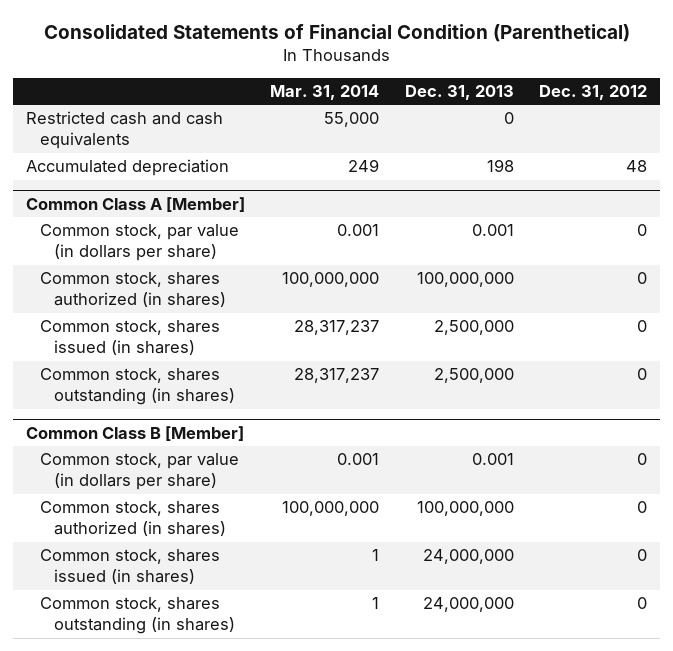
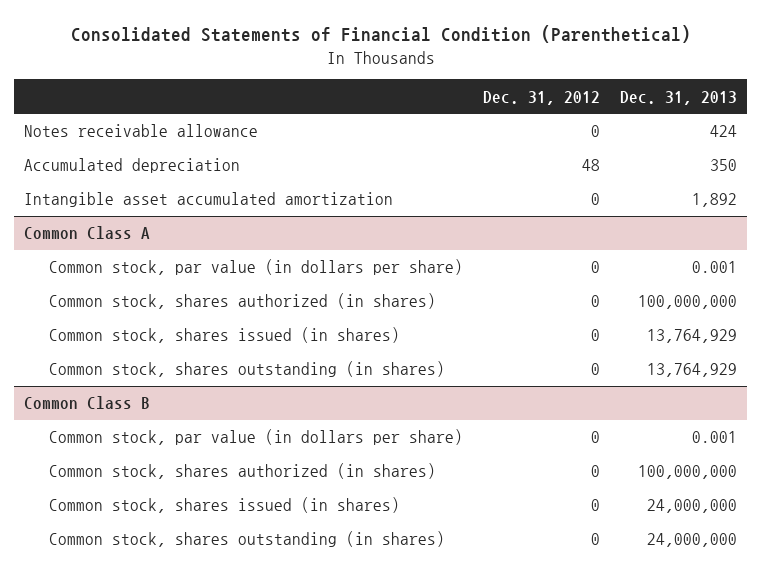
- | Mar. 31, 2014 | Dec. 31, 2013 | Dec. 31, 2012
+ | Dec. 31, 2012 | Dec. 31, 2013
- Restricted cash and cash equivalents | 55,000 | 0 |
- Accumulated depreciation | 249 | 198 | 48
- Common Class A [Member]
+ Notes receivable allowance | 0 | 424
+ Accumulated depreciation | 48 | 350
+ Intangible asset accumulated amortization | 0 | 1,892
+ Common Class A
- Common stock, shares issued (in shares) | 28,317,237 | 2,500,000 | 0
- Common stock, shares outstanding (in shares) | 28,317,237 | 2,500,000 | 0
- Common Class B [Member]
+ Common stock, shares issued (in shares) | 0 | 13,764,929
+ Common stock, shares outstanding (in shares) | 0 | 13,764,929
+ Common Class B

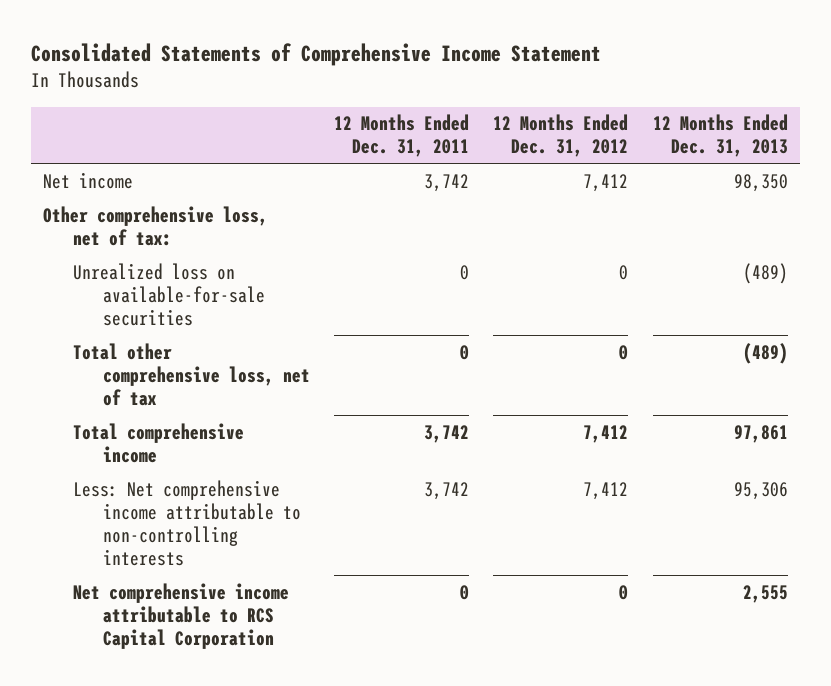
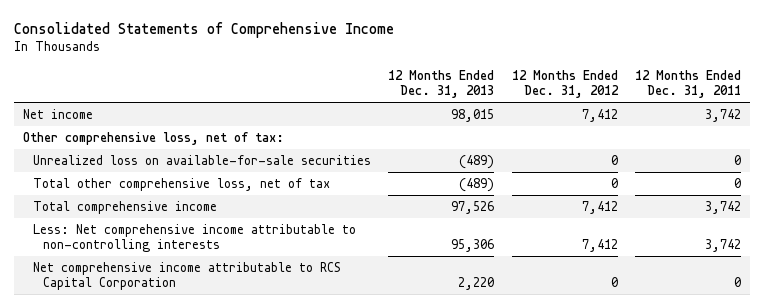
- Consolidated Statements of Comprehensive Income Statement
+ Consolidated Statements of Comprehensive Income
- | 12 Months Ended Dec. 31, 2011 | 12 Months Ended Dec. 31, 2012 | 12 Months Ended Dec. 31, 2013
+ | 12 Months Ended Dec. 31, 2013 | 12 Months Ended Dec. 31, 2012 | 12 Months Ended Dec. 31, 2011
- Net income | 3,742 | 7,412 | 98,350
+ Net income | 98,015 | 7,412 | 3,742
- Total comprehensive income | 3,742 | 7,412 | 97,861
+ Total comprehensive income | 97,526 | 7,412 | 3,742
- Net comprehensive income attributable to RCS Capital Corporation | 0 | 0 | 2,555
+ Net comprehensive income attributable to RCS Capital Corporation | 2,220 | 0 | 0

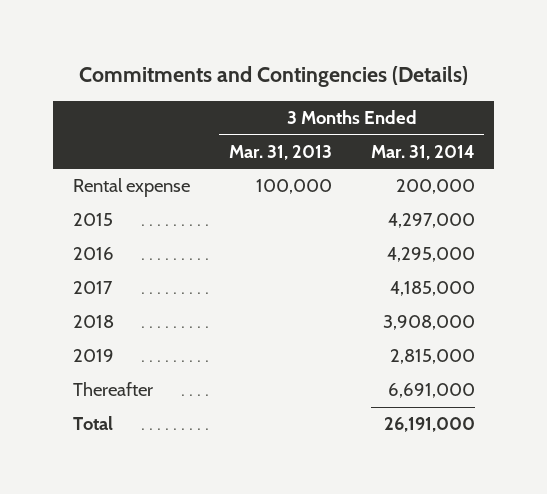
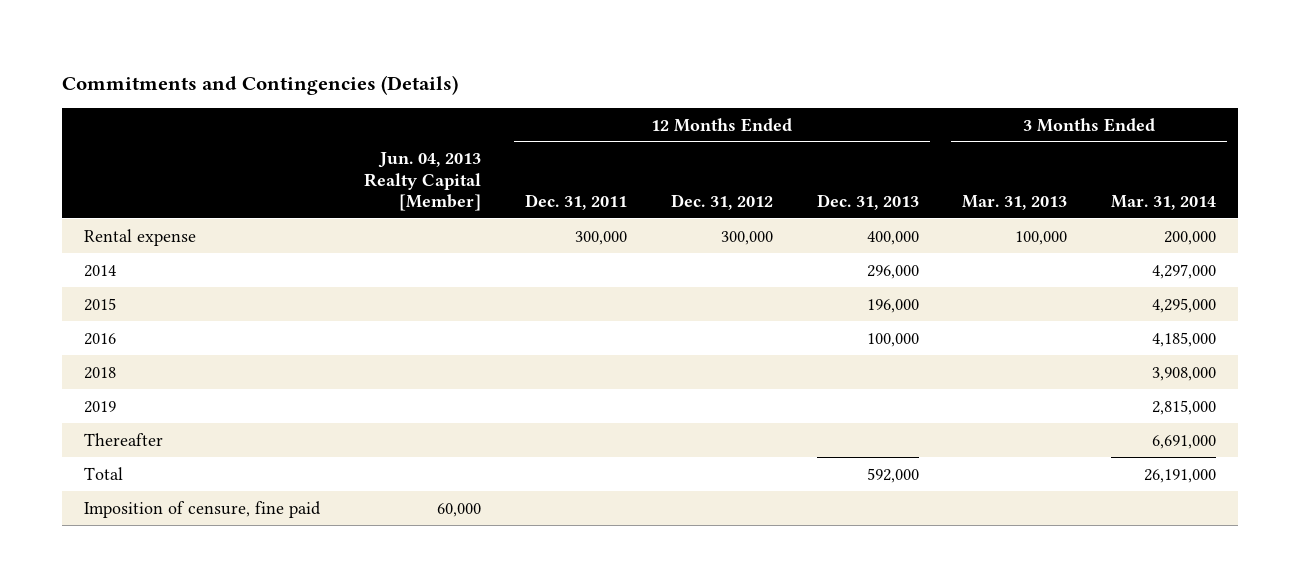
- | 3 Months Ended Mar. 31, 2013 | 3 Months Ended Mar. 31, 2014
+ | Jun. 04, 2013 Realty Capital [Member] | 12 Months Ended Dec. 31, 2011 | 12 Months Ended Dec. 31, 2012 | 12 Months Ended Dec. 31, 2013 | 3 Months Ended Mar. 31, 2013 | 3 Months Ended Mar. 31, 2014
- 2015 | | 4,297,000
- 2016 | | 4,295,000
- 2017 | | 4,185,000
+ 2014 | | | | 296,000 | | 4,297,000
+ 2015 | | | | 196,000 | | 4,295,000
+ 2016 | | | | 100,000 | | 4,185,000
+ Imposition of censure, fine paid | 60,000 | | | | |

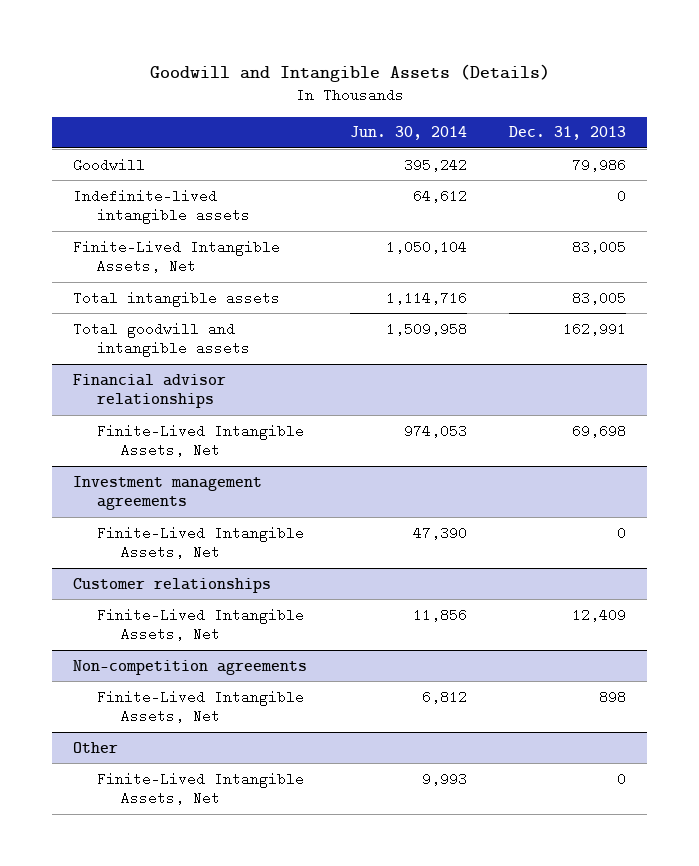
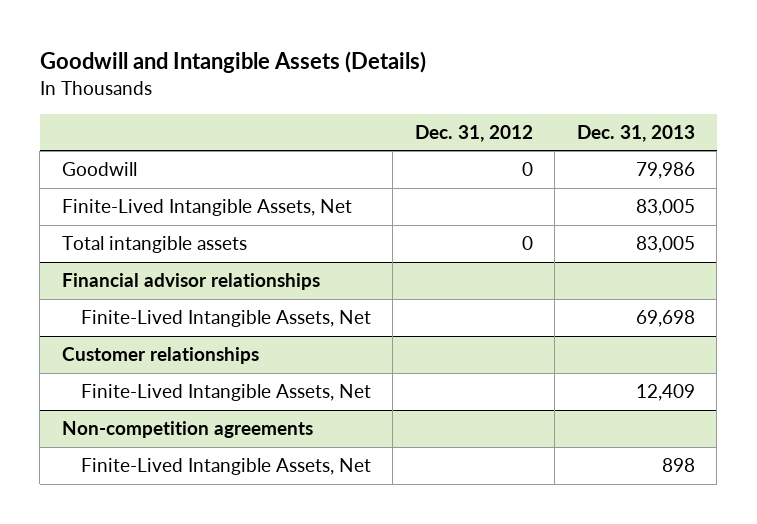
- | Jun. 30, 2014 | Dec. 31, 2013
+ | Dec. 31, 2012 | Dec. 31, 2013
- Indefinite-lived intangible assets | 64,612 | 0
- Total goodwill and intangible assets | 1,509,958 | 162,991
- Investment management agreements
- Finite-Lived Intangible Assets, Net | 47,390 | 0
- Other
- Finite-Lived Intangible Assets, Net | 9,993 | 0

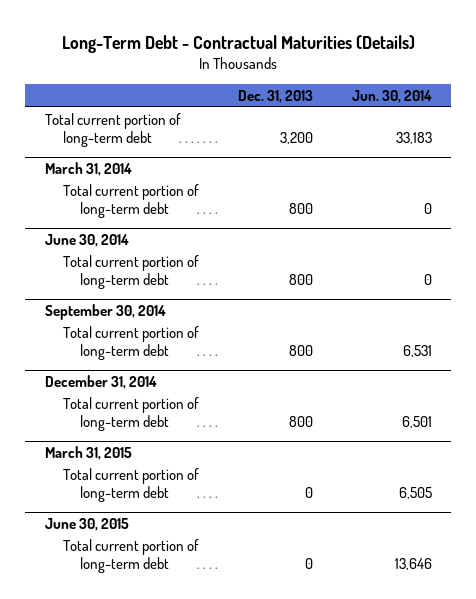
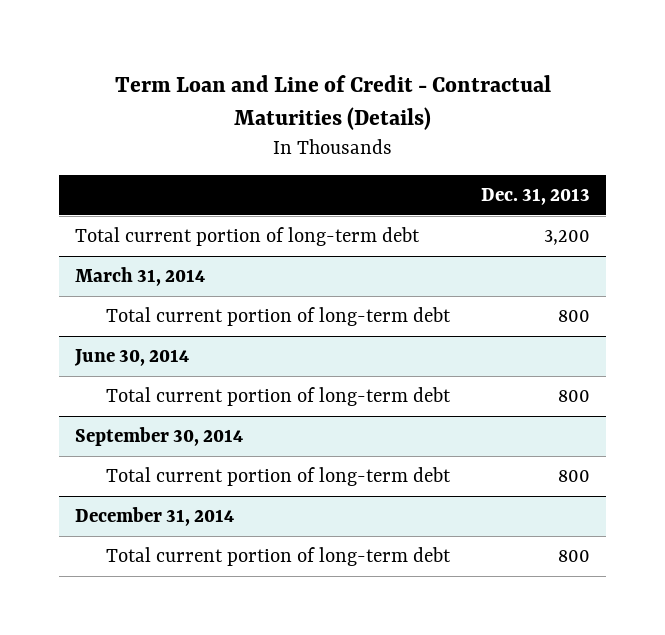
- Long-Term Debt - Contractual Maturities (Details)
+ Term Loan and Line of Credit - Contractual Maturities (Details)
- | Dec. 31, 2013 | Jun. 30, 2014
+ | Dec. 31, 2013
- March 31, 2015
- Total current portion of long-term debt | 0 | 6,505
- June 30, 2015
- Total current portion of long-term debt | 0 | 13,646

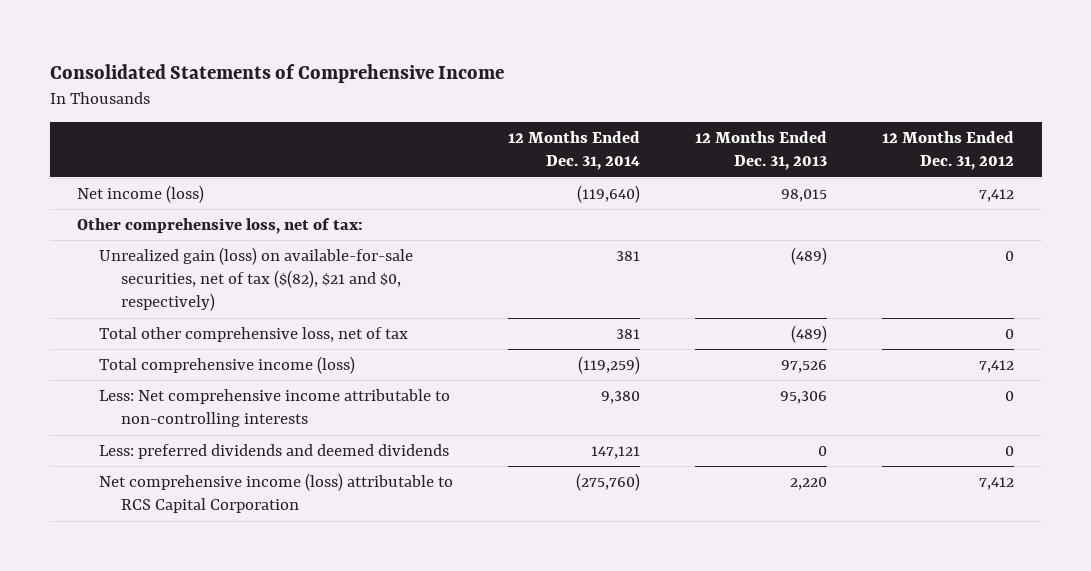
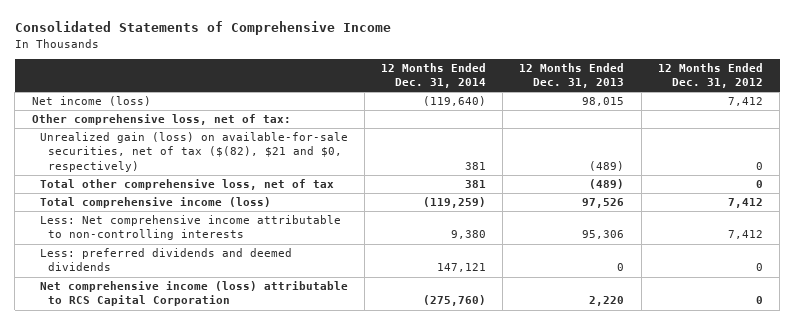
- Less: Net comprehensive income attributable to non-controlling interests | 9,380 | 95,306 | 0
+ Less: Net comprehensive income attributable to non-controlling interests | 9,380 | 95,306 | 7,412
- Net comprehensive income (loss) attributable to RCS Capital Corporation | (275,760) | 2,220 | 7,412
+ Net comprehensive income (loss) attributable to RCS Capital Corporation | (275,760) | 2,220 | 0

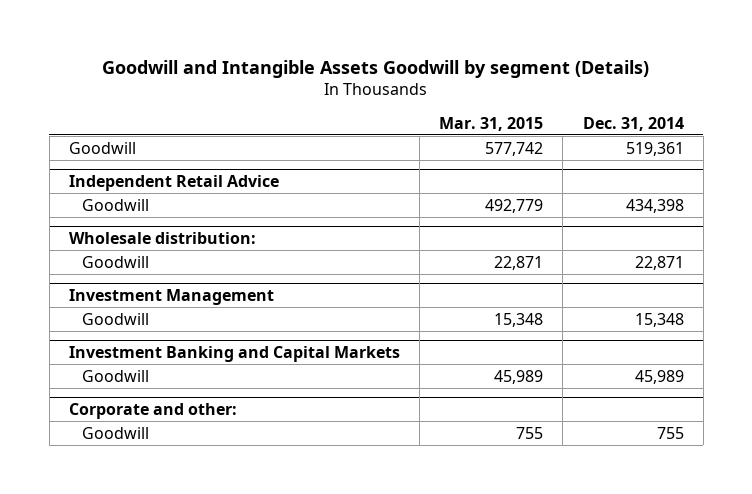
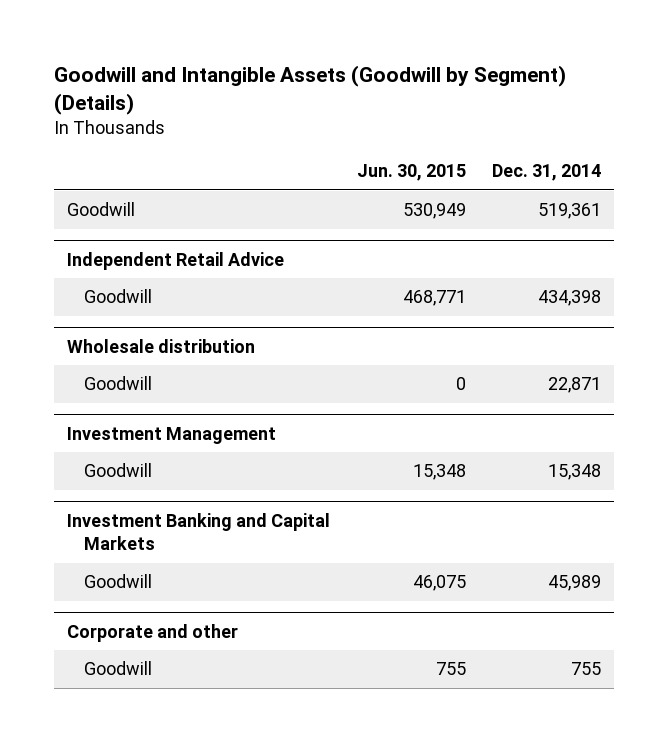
- Goodwill and Intangible Assets Goodwill by segment (Details)
+ Goodwill and Intangible Assets (Goodwill by Segment) (Details)
- | Mar. 31, 2015 | Dec. 31, 2014
+ | Jun. 30, 2015 | Dec. 31, 2014
- Wholesale distribution:
+ Wholesale distribution
- Corporate and other:
+ Corporate and other

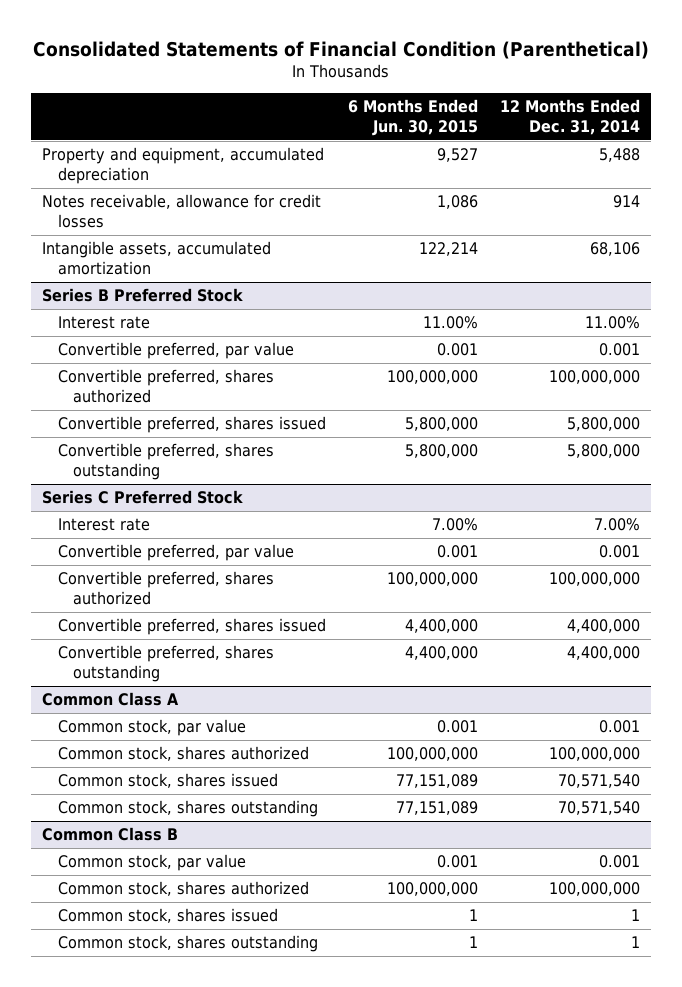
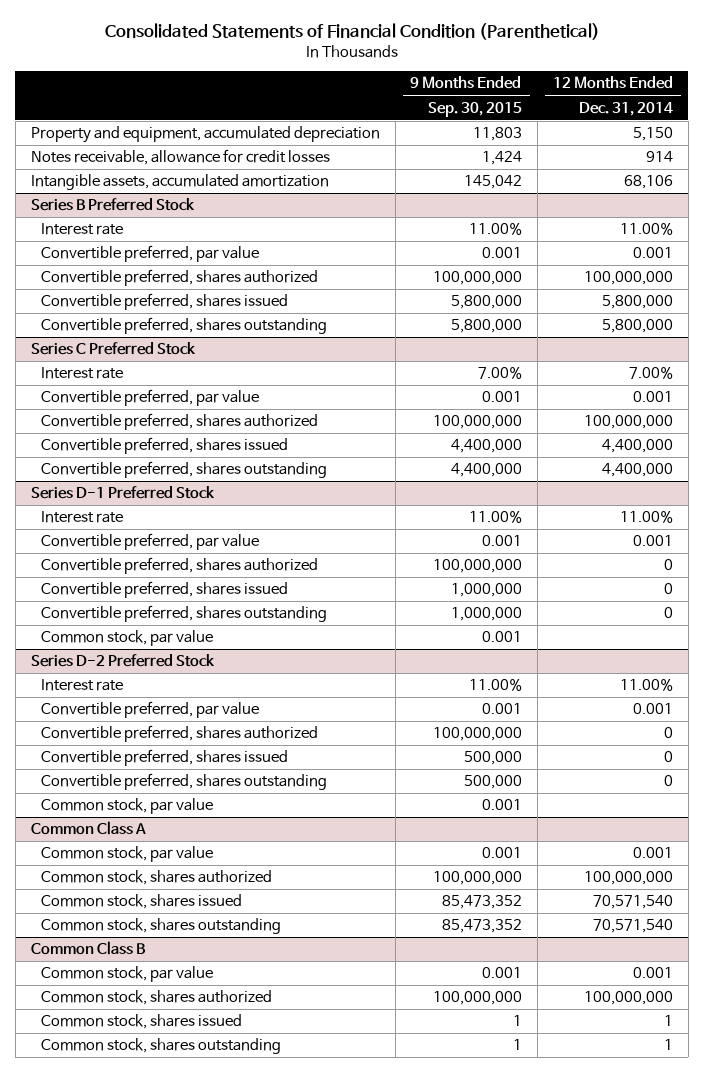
- | 6 Months Ended Jun. 30, 2015 | 12 Months Ended Dec. 31, 2014
+ | 9 Months Ended Sep. 30, 2015 | 12 Months Ended Dec. 31, 2014
- Property and equipment, accumulated depreciation | 9,527 | 5,488
+ Property and equipment, accumulated depreciation | 11,803 | 5,150
+ Series D-1 Preferred Stock
+ Interest rate | 11.00% | 11.00%
+ Convertible preferred, par value | 0.001 | 0.001
+ Convertible preferred, shares authorized | 100,000,000 | 0
+ Convertible preferred, shares issued | 1,000,000 | 0
+ Convertible preferred, shares outstanding | 1,000,000 | 0
+ Common stock, par value | 0.001 |
+ Series D-2 Preferred Stock
+ Interest rate | 11.00% | 11.00%
+ Convertible preferred, par value | 0.001 | 0.001
+ Convertible preferred, shares authorized | 100,000,000 | 0
+ Convertible preferred, shares issued | 500,000 | 0
+ Convertible preferred, shares outstanding | 500,000 | 0
+ Common stock, par value | 0.001 |

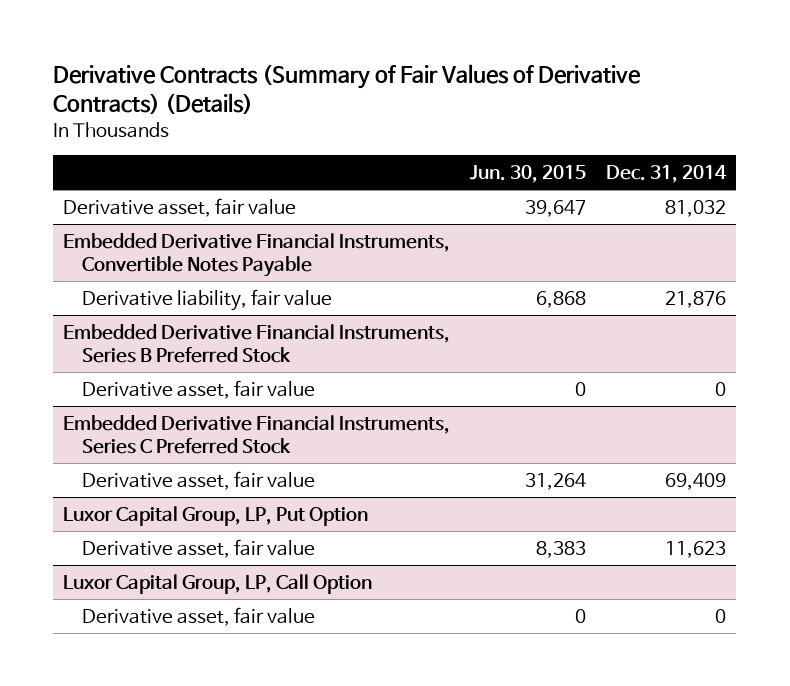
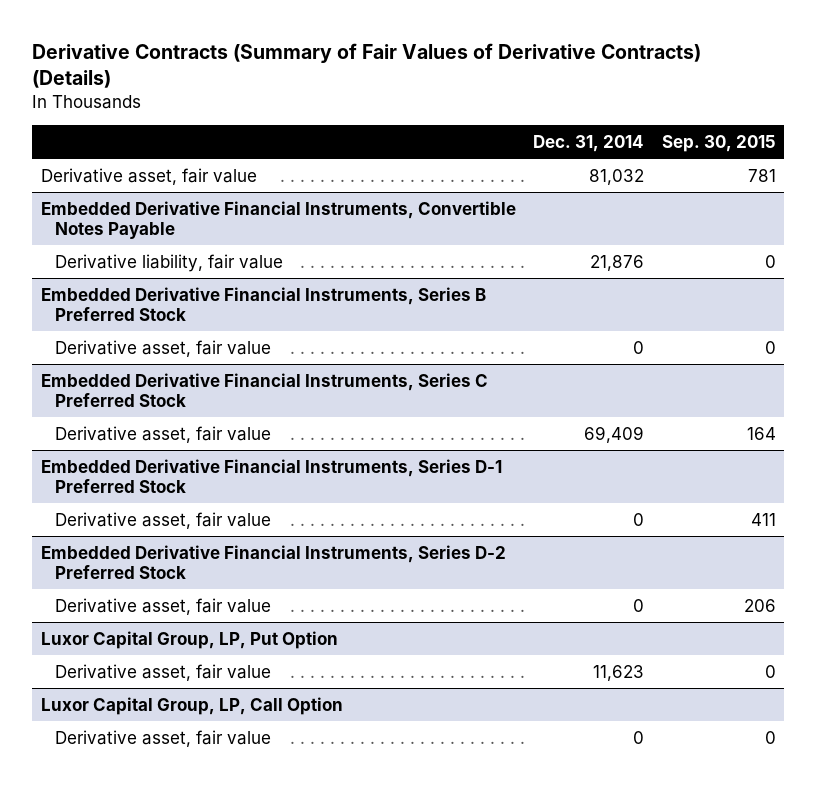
- | Jun. 30, 2015 | Dec. 31, 2014
+ | Dec. 31, 2014 | Sep. 30, 2015
+ Embedded Derivative Financial Instruments, Series D-1 Preferred Stock
+ Derivative asset, fair value | 0 | 411
+ Embedded Derivative Financial Instruments, Series D-2 Preferred Stock
+ Derivative asset, fair value | 0 | 206

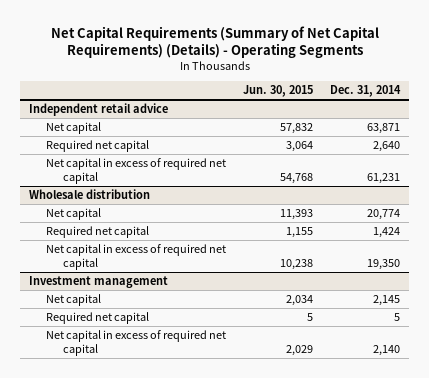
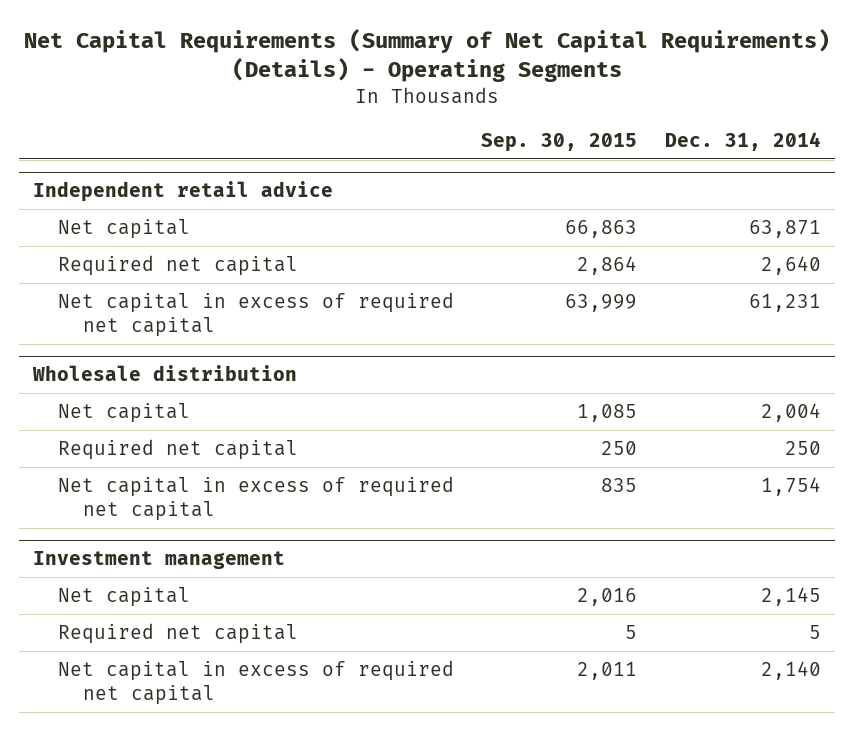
- | Jun. 30, 2015 | Dec. 31, 2014
+ | Sep. 30, 2015 | Dec. 31, 2014
@ Wholesale distribution
- Net capital | 11,393 | 20,774
- Required net capital | 1,155 | 1,424
- Net capital in excess of required net capital | 10,238 | 19,350
+ Net capital | 1,085 | 2,004
+ Required net capital | 250 | 250
+ Net capital in excess of required net capital | 835 | 1,754

